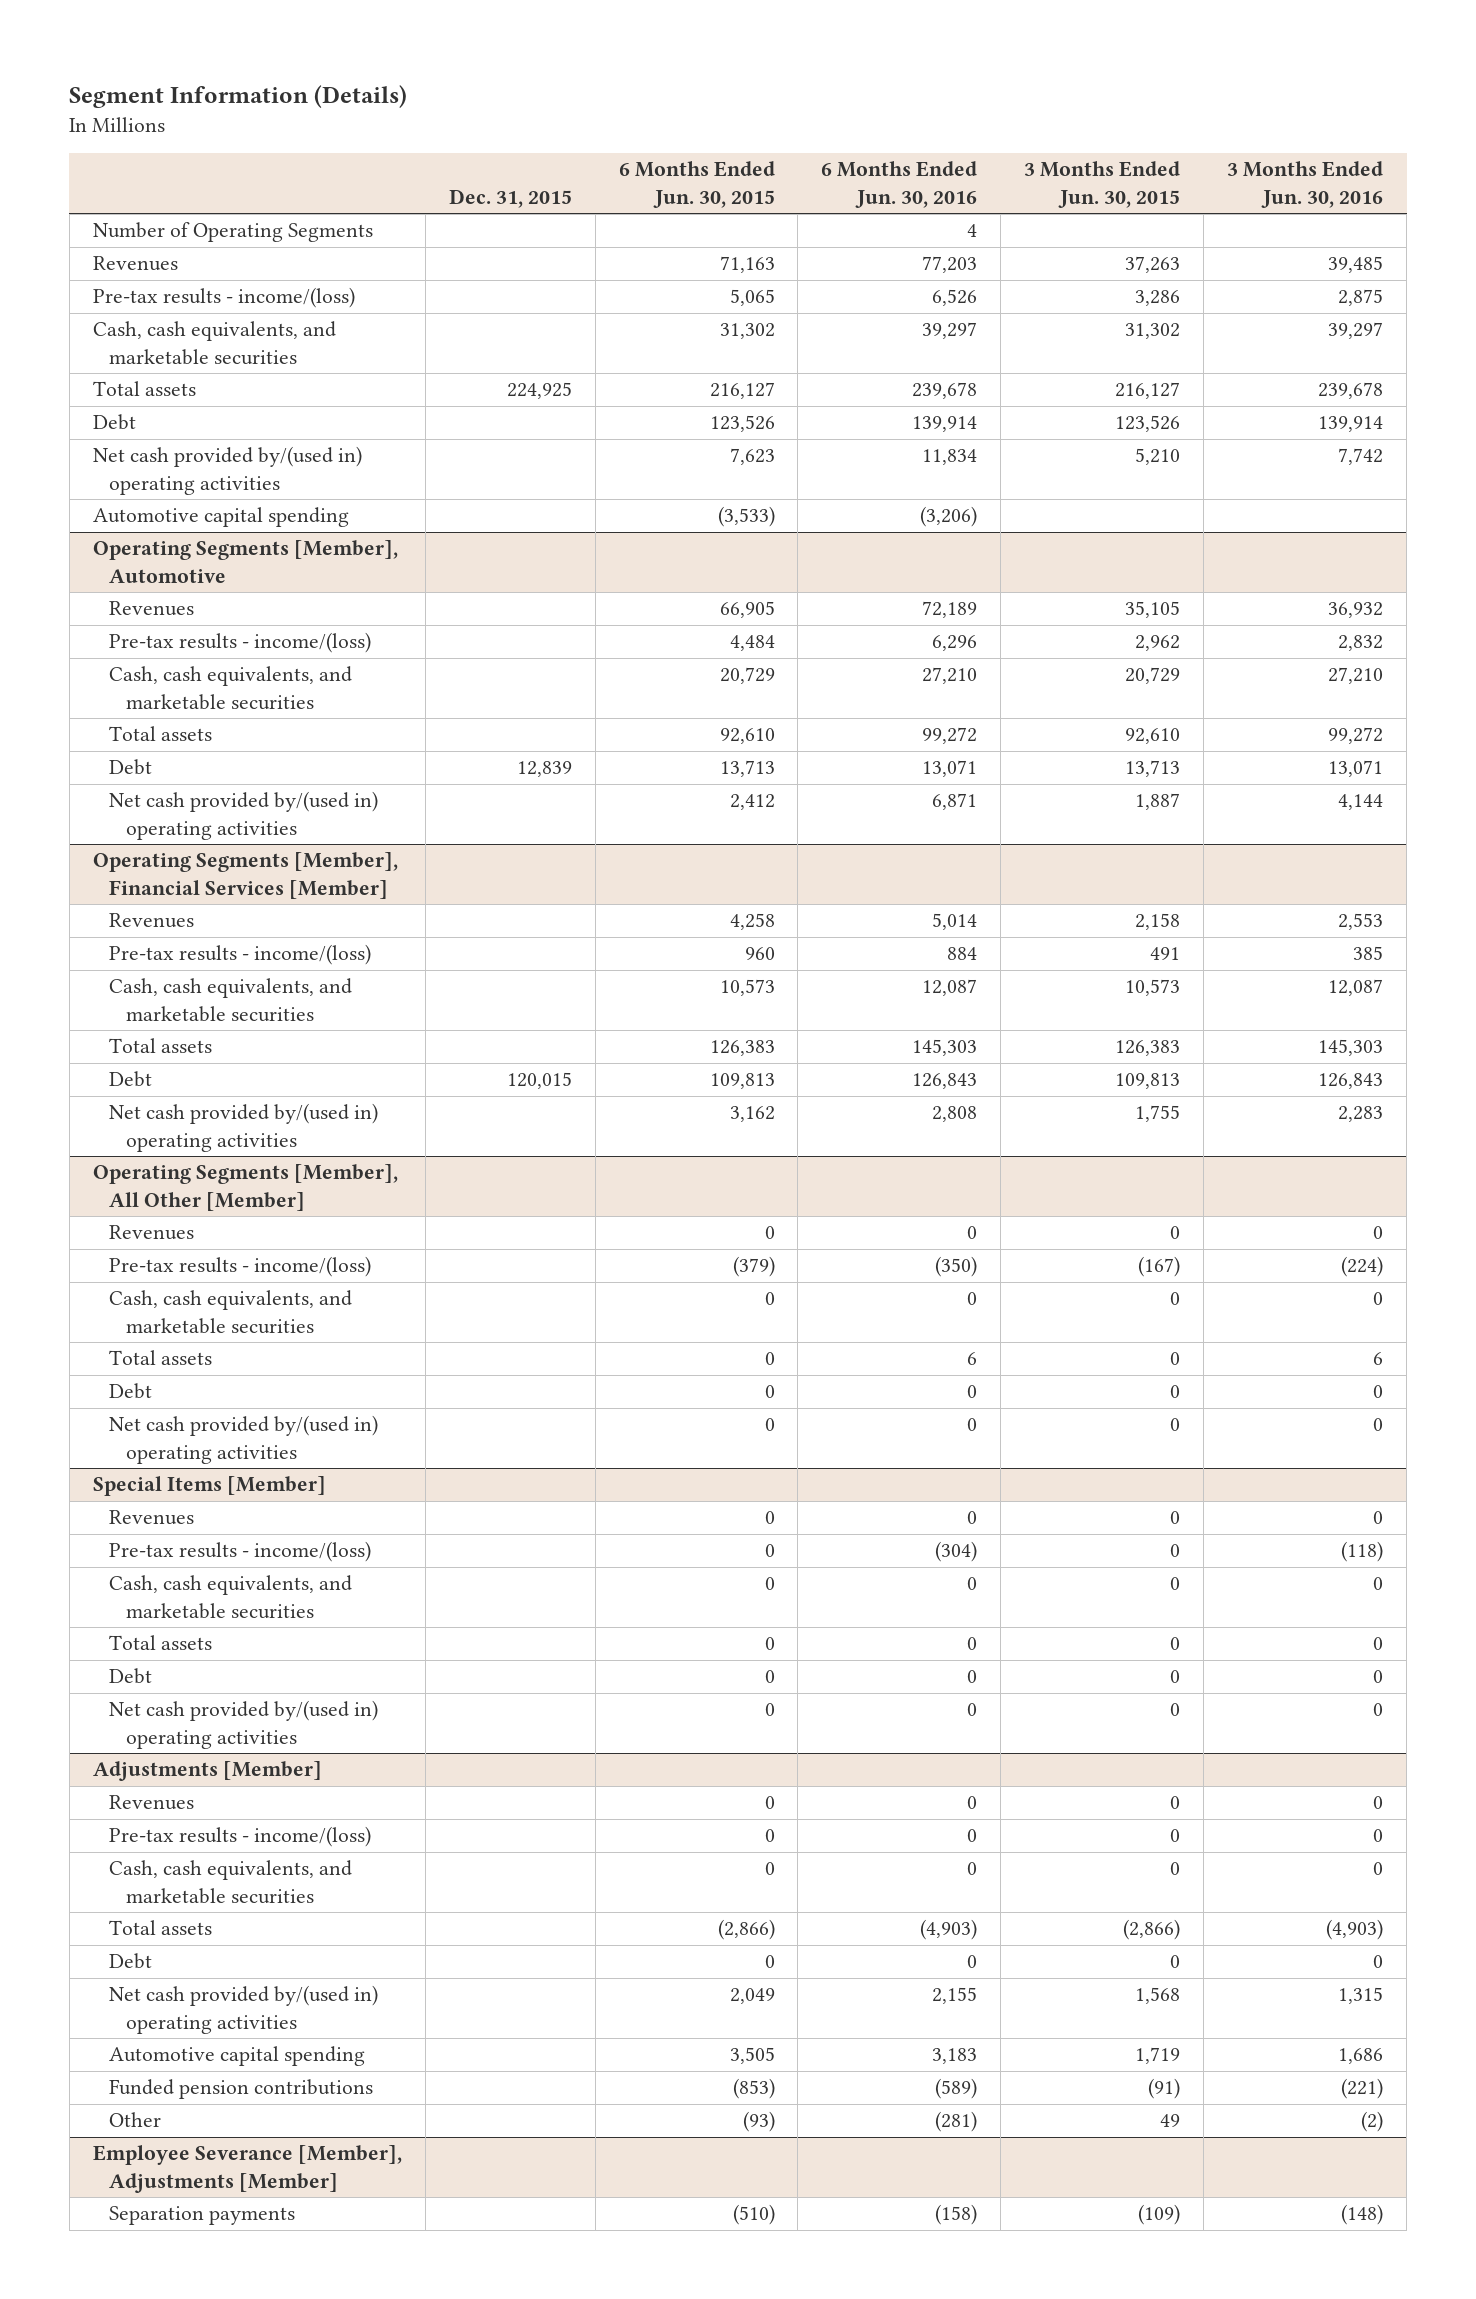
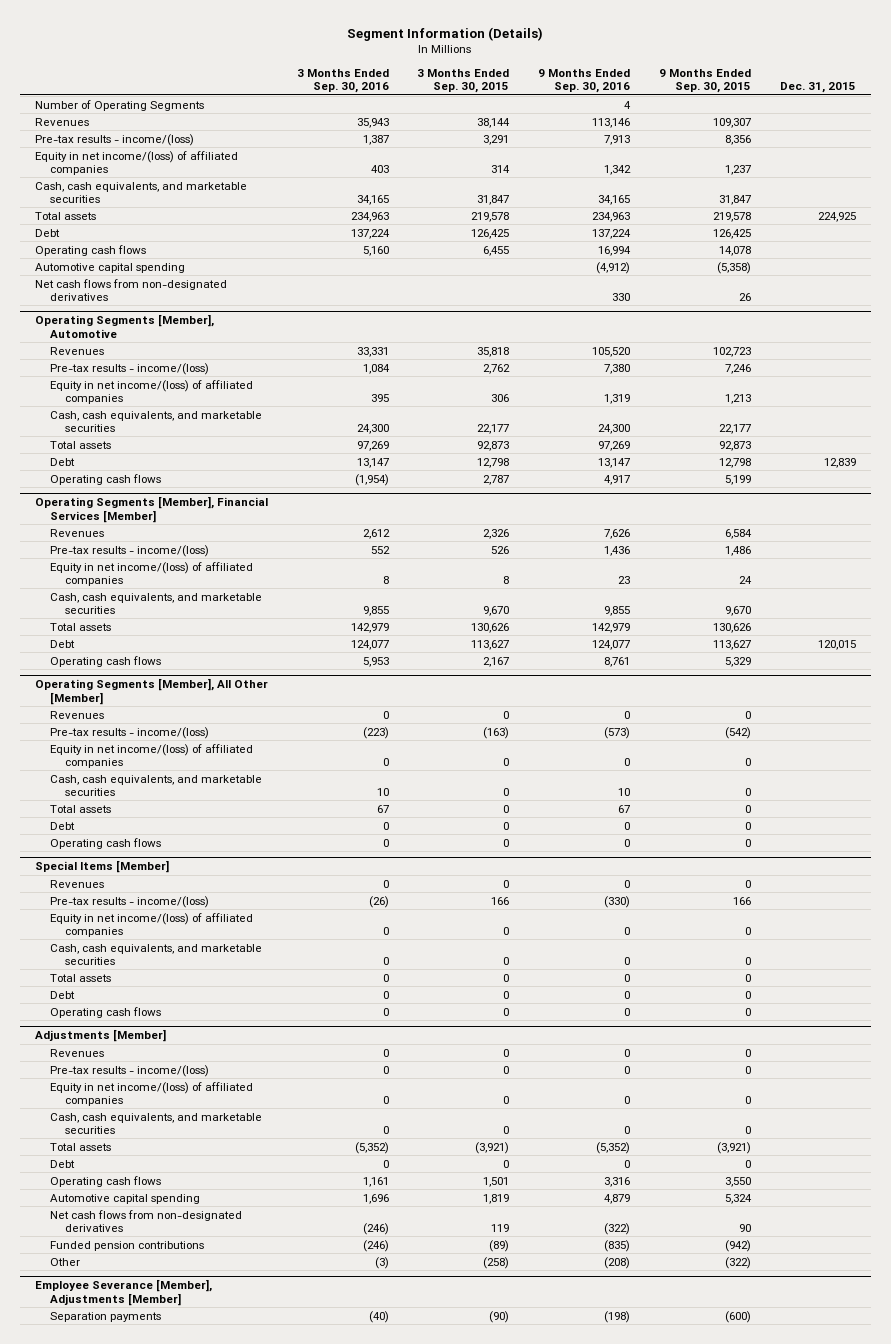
- | Dec. 31, 2015 | 6 Months Ended Jun. 30, 2015 | 6 Months Ended Jun. 30, 2016 | 3 Months Ended Jun. 30, 2015 | 3 Months Ended Jun. 30, 2016
+ | 3 Months Ended Sep. 30, 2016 | 3 Months Ended Sep. 30, 2015 | 9 Months Ended Sep. 30, 2016 | 9 Months Ended Sep. 30, 2015 | Dec. 31, 2015
+ Equity in net income/(loss) of affiliated companies | 403 | 314 | 1,342 | 1,237 |
- Net cash provided by/(used in) operating activities | | 7,623 | 11,834 | 5,210 | 7,742
+ Operating cash flows | 5,160 | 6,455 | 16,994 | 14,078 |
+ Net cash flows from non-designated derivatives | | | 330 | 26 |
@ Operating Segments [Member], Automotive
+ Equity in net income/(loss) of affiliated companies | 395 | 306 | 1,319 | 1,213 |
- Net cash provided by/(used in) operating activities | | 2,412 | 6,871 | 1,887 | 4,144
+ Operating cash flows | (1,954) | 2,787 | 4,917 | 5,199 |
@ Operating Segments [Member], Financial Services [Member]
+ Equity in net income/(loss) of affiliated companies | 8 | 8 | 23 | 24 |
- Net cash provided by/(used in) operating activities | | 3,162 | 2,808 | 1,755 | 2,283
+ Operating cash flows | 5,953 | 2,167 | 8,761 | 5,329 |
@ Operating Segments [Member], All Other [Member]
+ Equity in net income/(loss) of affiliated companies | 0 | 0 | 0 | 0 |
- Net cash provided by/(used in) operating activities | | 0 | 0 | 0 | 0
+ Operating cash flows | 0 | 0 | 0 | 0 |
@ Special Items [Member]
+ Equity in net income/(loss) of affiliated companies | 0 | 0 | 0 | 0 |
- Net cash provided by/(used in) operating activities | | 0 | 0 | 0 | 0
+ Operating cash flows | 0 | 0 | 0 | 0 |
@ Adjustments [Member]
+ Equity in net income/(loss) of affiliated companies | 0 | 0 | 0 | 0 |
- Net cash provided by/(used in) operating activities | | 2,049 | 2,155 | 1,568 | 1,315
+ Operating cash flows | 1,161 | 1,501 | 3,316 | 3,550 |
+ Net cash flows from non-designated derivatives | (246) | 119 | (322) | 90 |

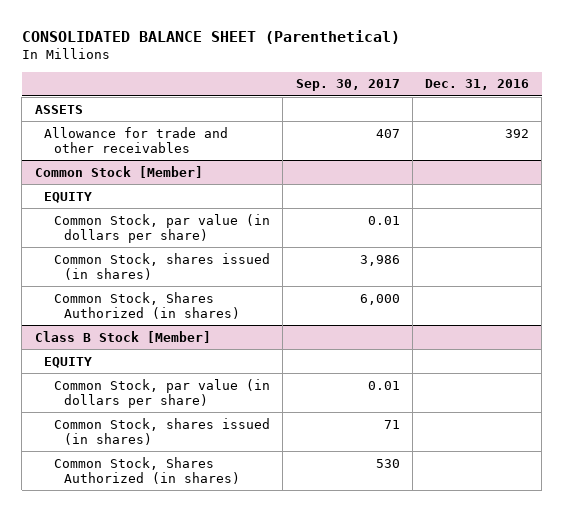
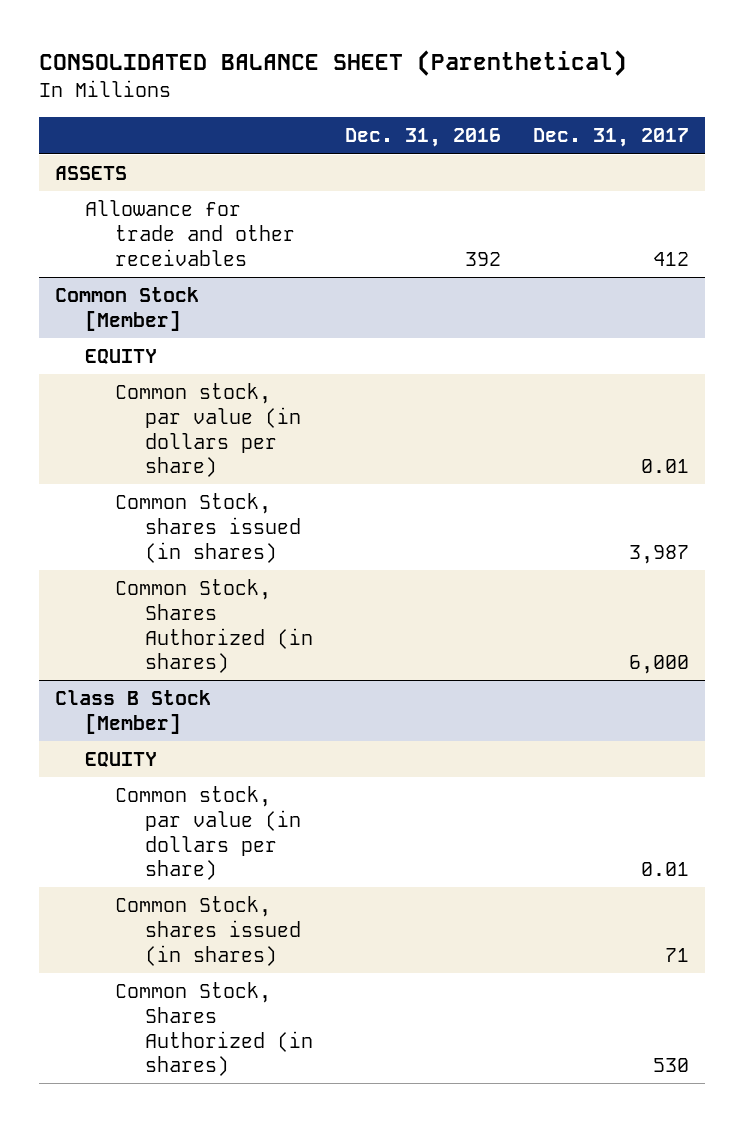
- | Sep. 30, 2017 | Dec. 31, 2016
+ | Dec. 31, 2016 | Dec. 31, 2017
@ Common Stock [Member]
- Common Stock, par value (in dollars per share) | 0.01 |
+ Common stock, par value (in dollars per share) | | 0.01
@ Class B Stock [Member]
- Common Stock, par value (in dollars per share) | 0.01 |
+ Common stock, par value (in dollars per share) | | 0.01

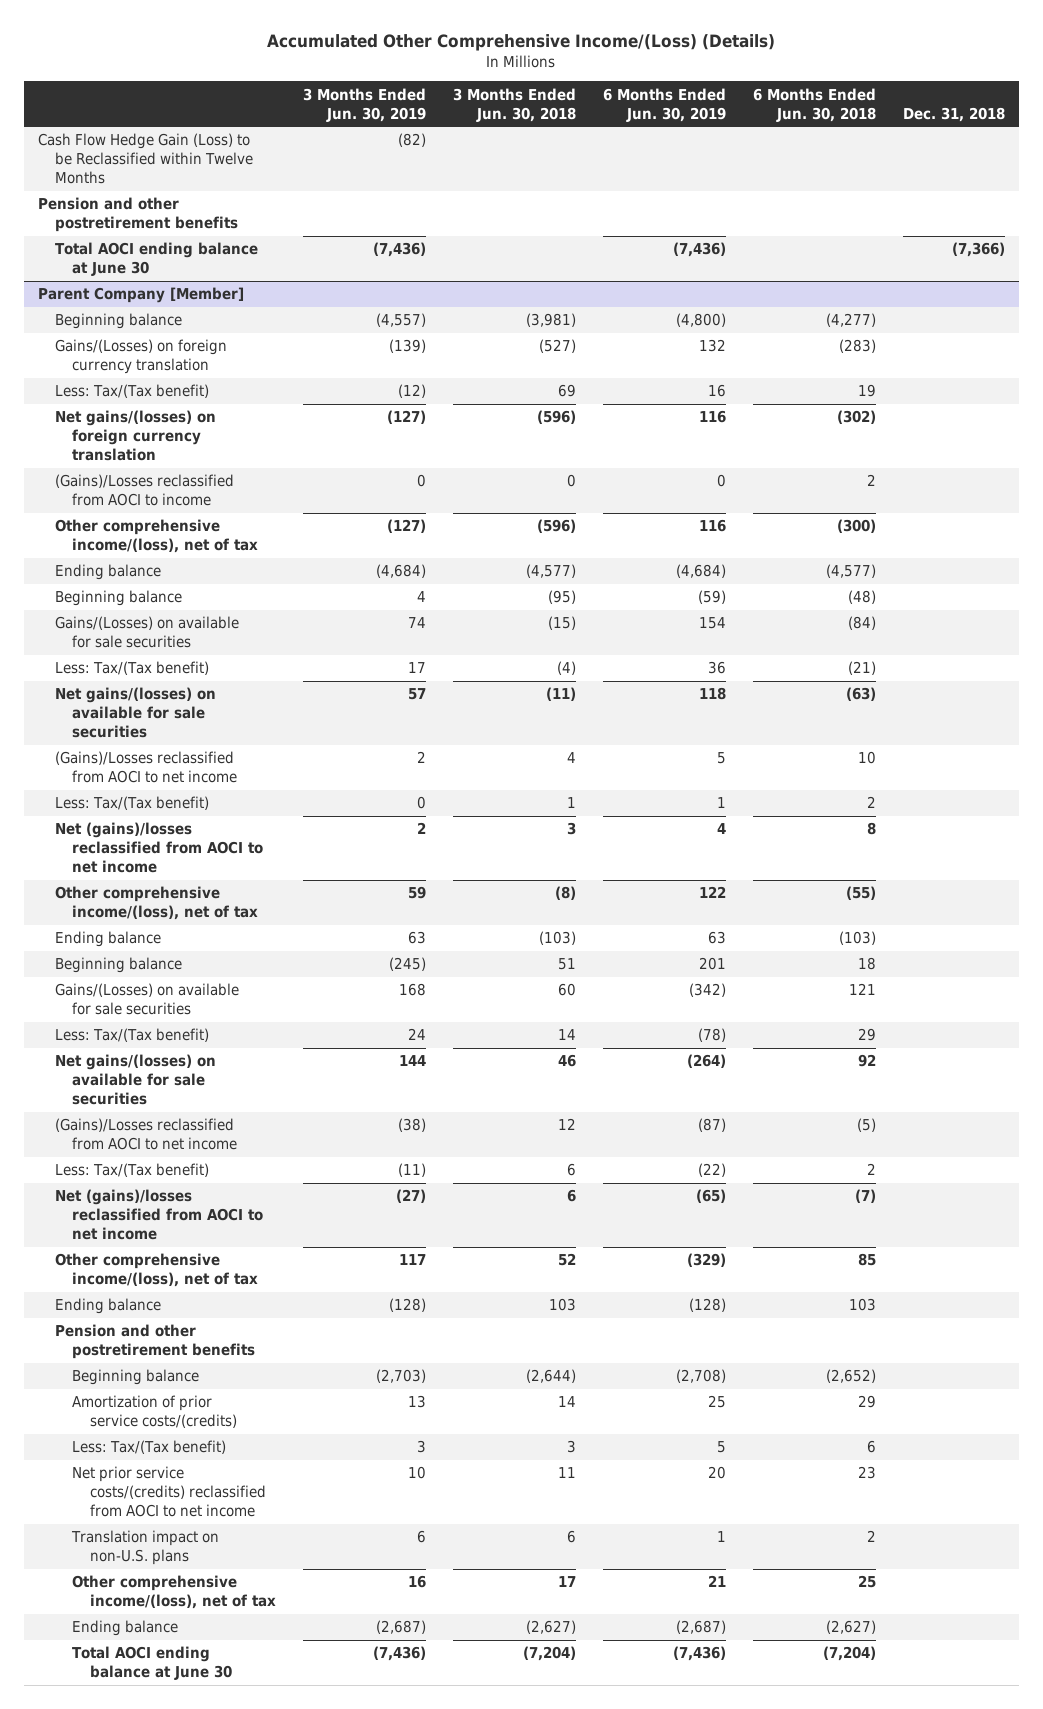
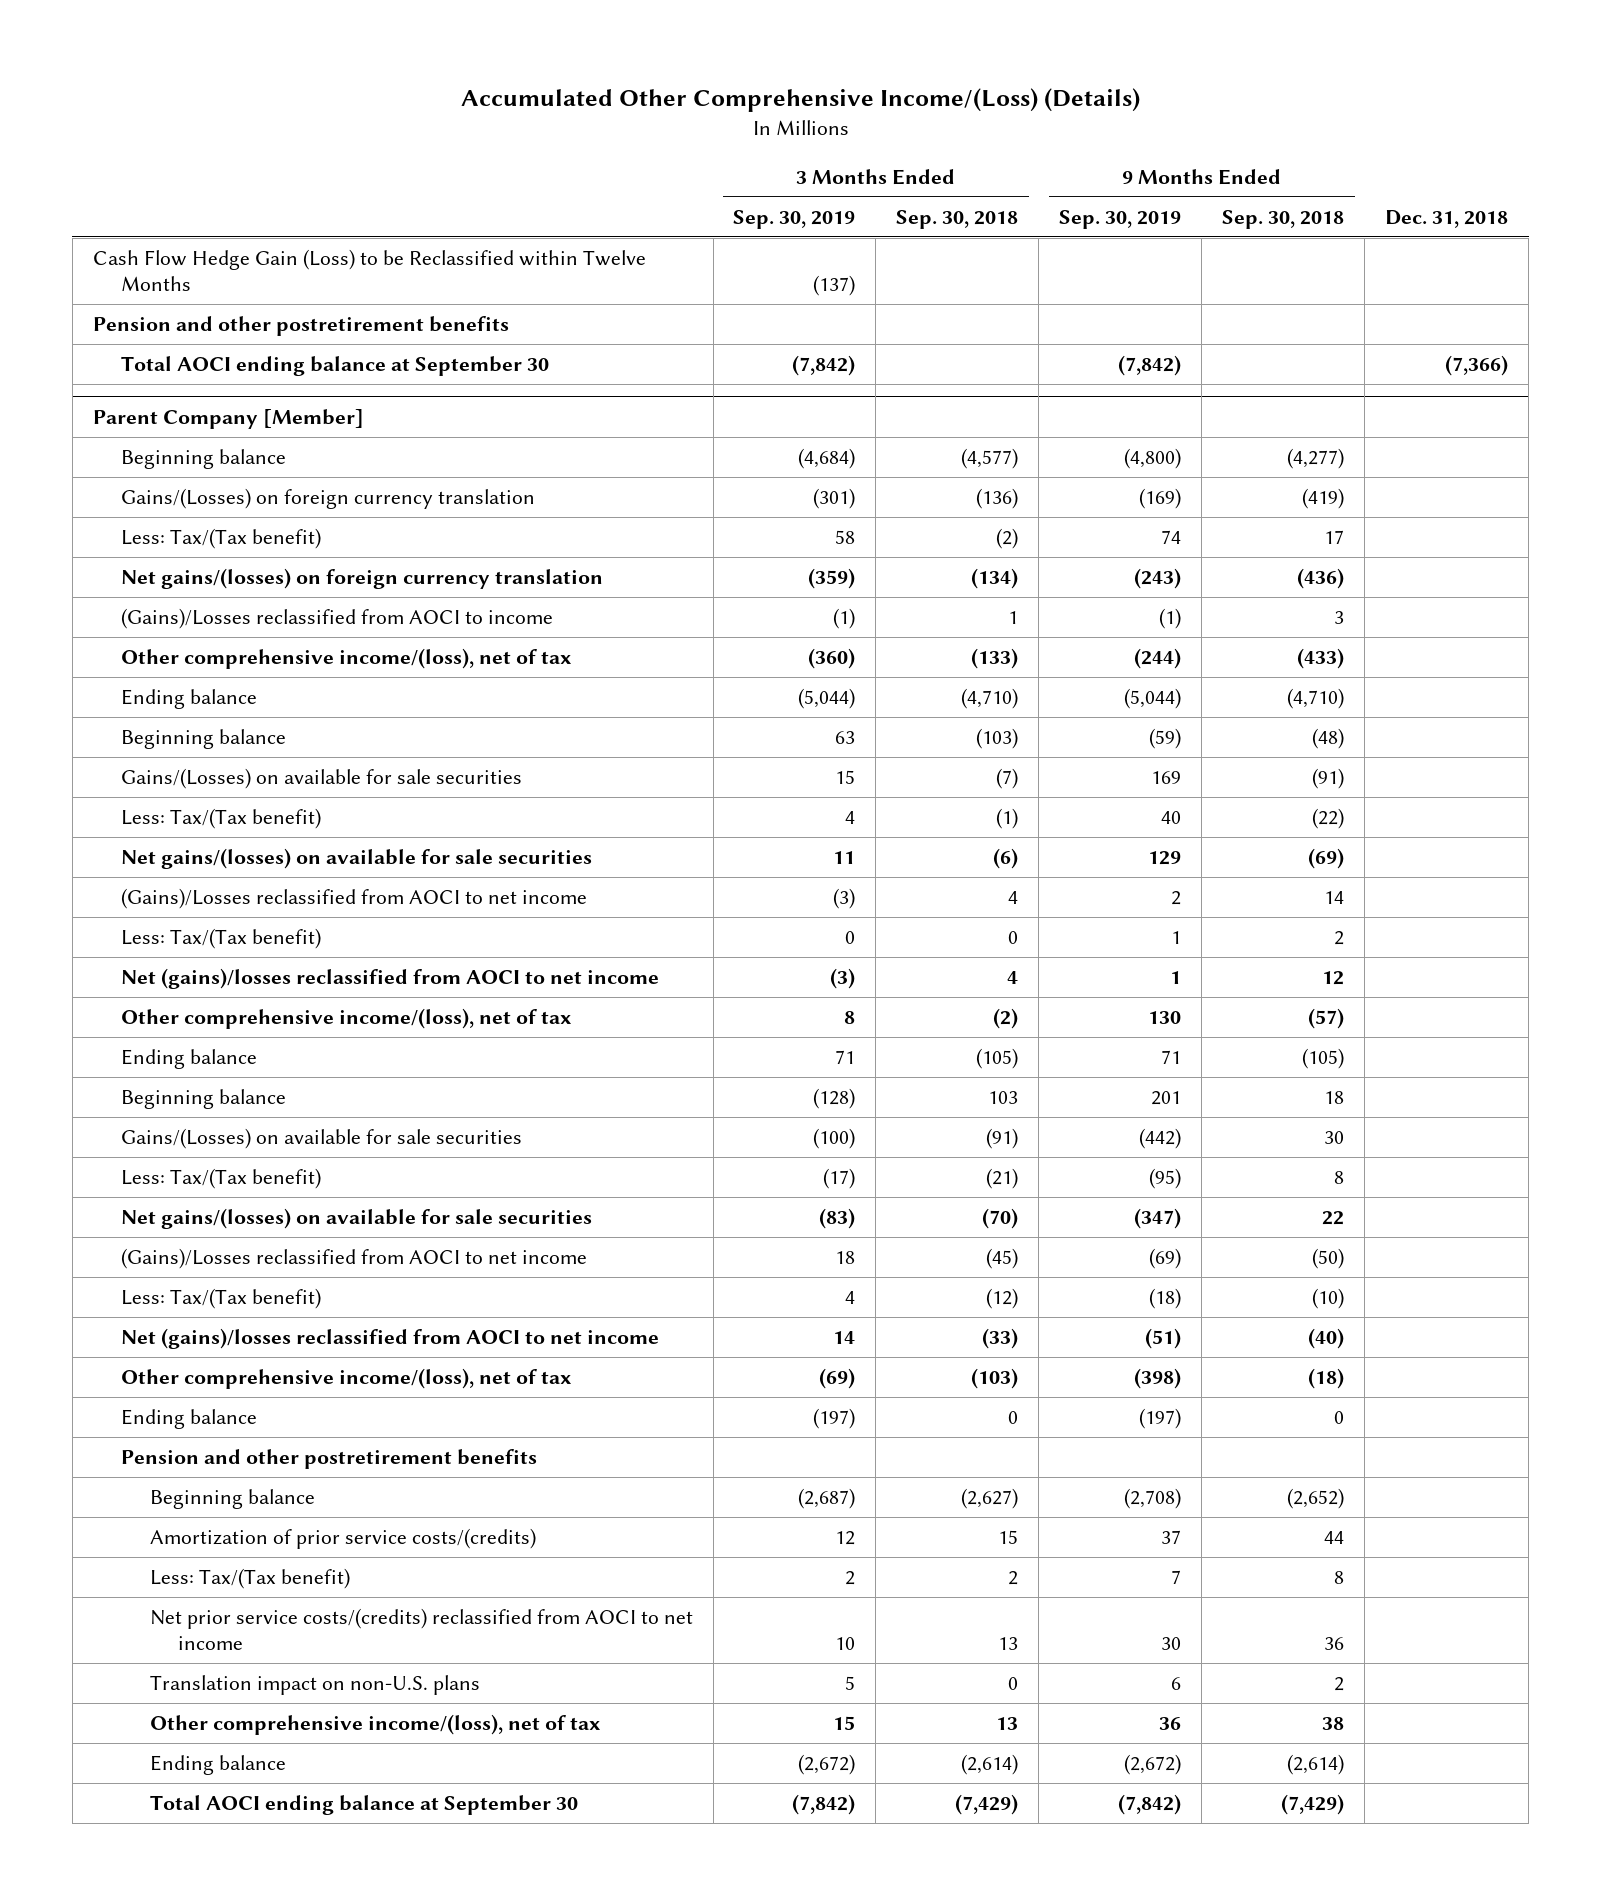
- | 3 Months Ended Jun. 30, 2019 | 3 Months Ended Jun. 30, 2018 | 6 Months Ended Jun. 30, 2019 | 6 Months Ended Jun. 30, 2018 | Dec. 31, 2018
+ | 3 Months Ended Sep. 30, 2019 | 3 Months Ended Sep. 30, 2018 | 9 Months Ended Sep. 30, 2019 | 9 Months Ended Sep. 30, 2018 | Dec. 31, 2018
- Total AOCI ending balance at June 30 | (7,436) | | (7,436) | | (7,366)
+ Total AOCI ending balance at September 30 | (7,842) | | (7,842) | | (7,366)
@ Parent Company [Member]
- Total AOCI ending balance at June 30 | (7,436) | (7,204) | (7,436) | (7,204) |
+ Total AOCI ending balance at September 30 | (7,842) | (7,429) | (7,842) | (7,429) |

